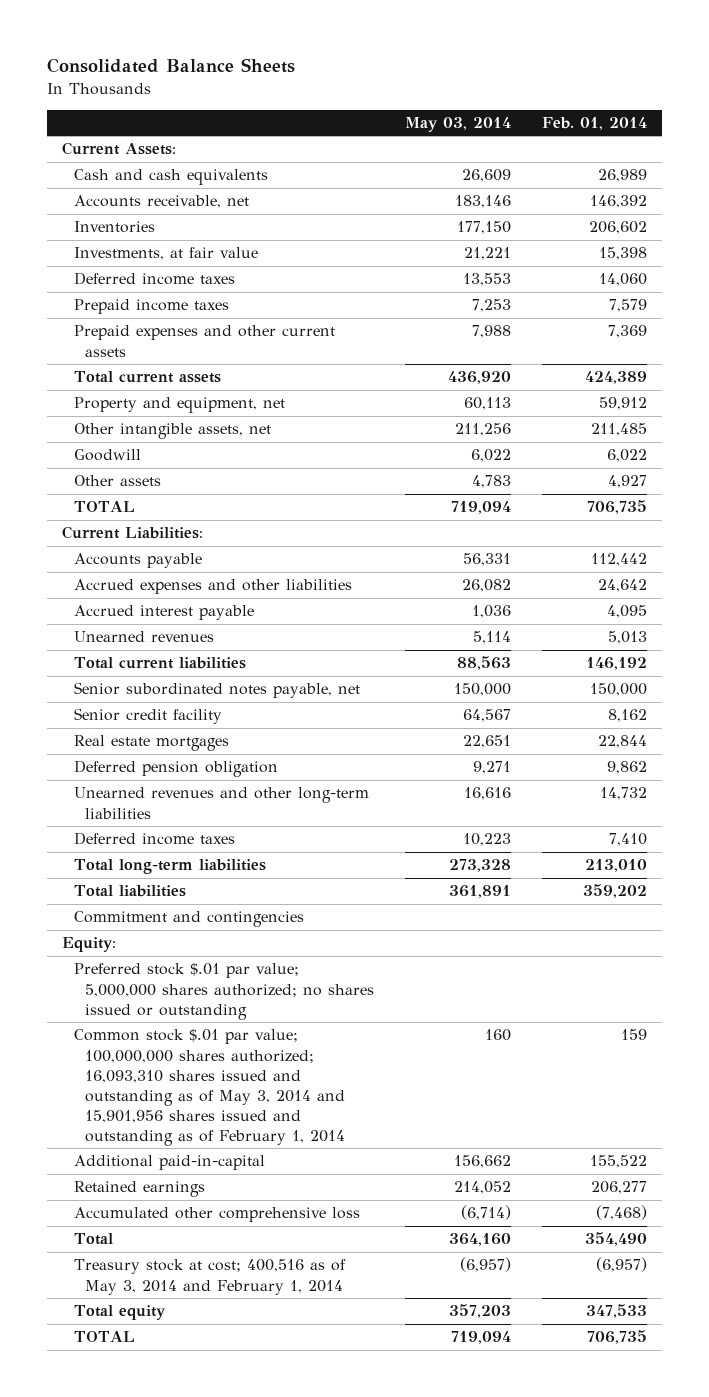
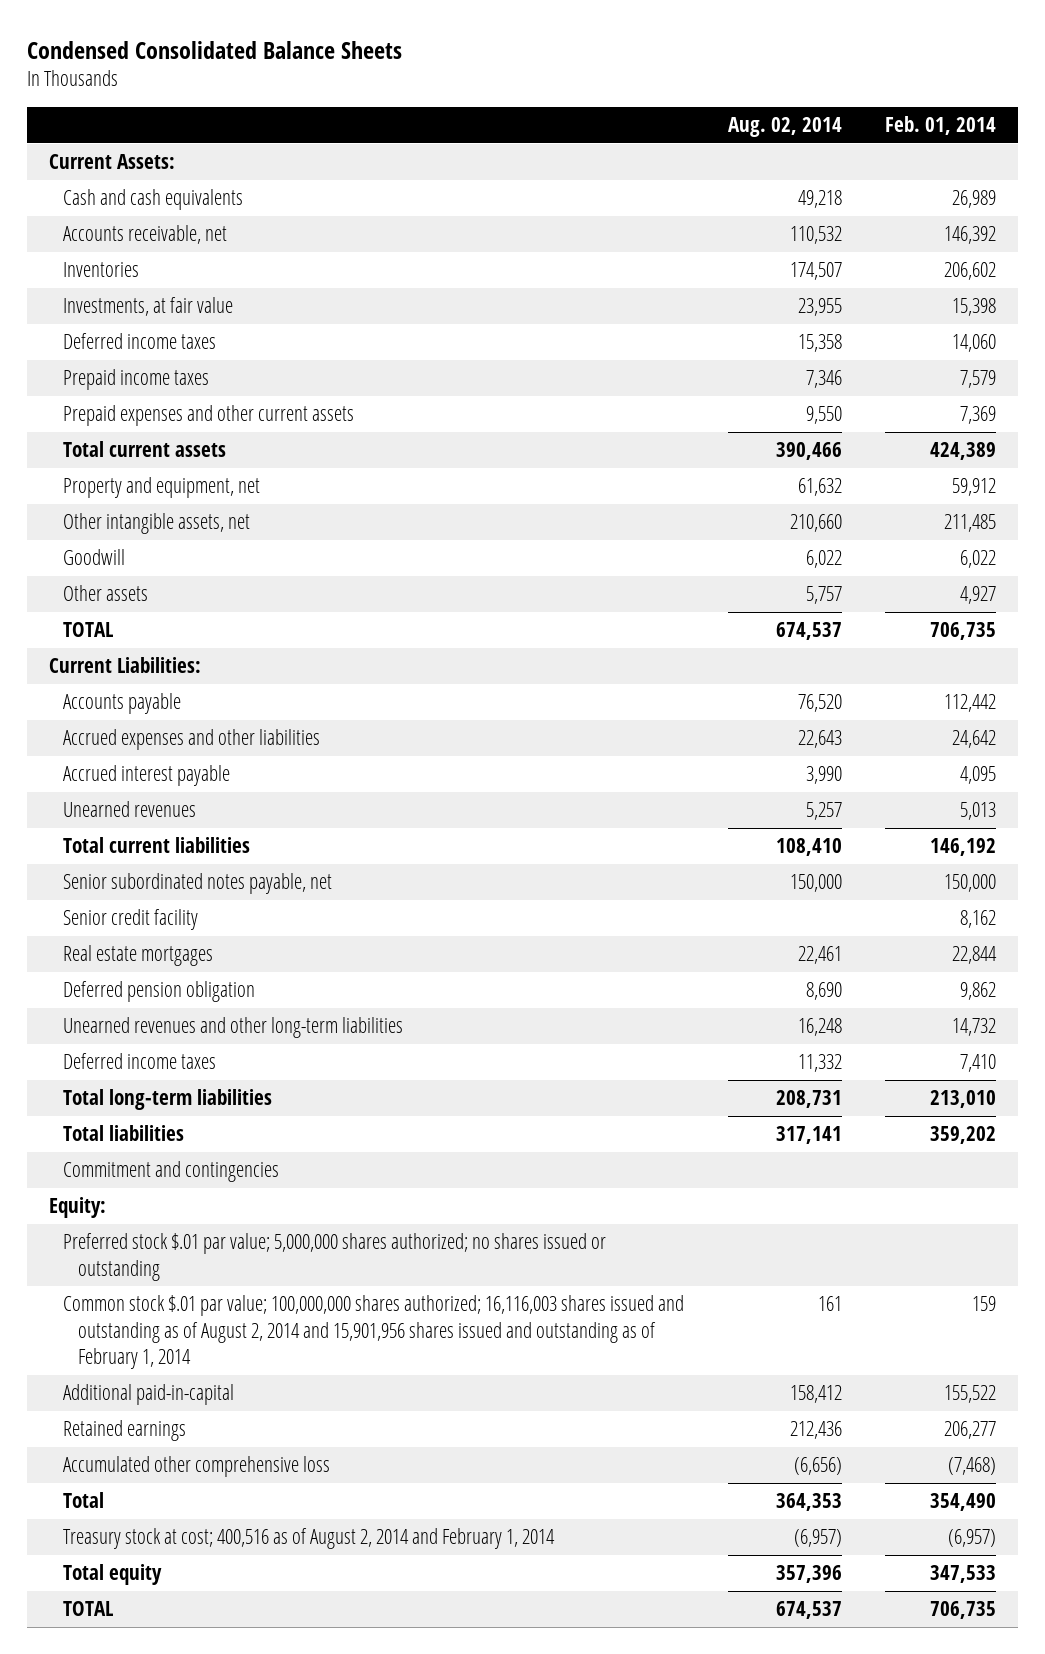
- Consolidated Balance Sheets
+ Condensed Consolidated Balance Sheets
- | May 03, 2014 | Feb. 01, 2014
+ | Aug. 02, 2014 | Feb. 01, 2014
- Common stock $.01 par value; 100,000,000 shares authorized; 16,093,310 shares issued and outstanding as of May 3, 2014 and 15,901,956 shares issued and outstanding as of February 1, 2014 | 160 | 159
+ Common stock $.01 par value; 100,000,000 shares authorized; 16,116,003 shares issued and outstanding as of August 2, 2014 and 15,901,956 shares issued and outstanding as of February 1, 2014 | 161 | 159
- Treasury stock at cost; 400,516 as of May 3, 2014 and February 1, 2014 | (6,957) | (6,957)
+ Treasury stock at cost; 400,516 as of August 2, 2014 and February 1, 2014 | (6,957) | (6,957)

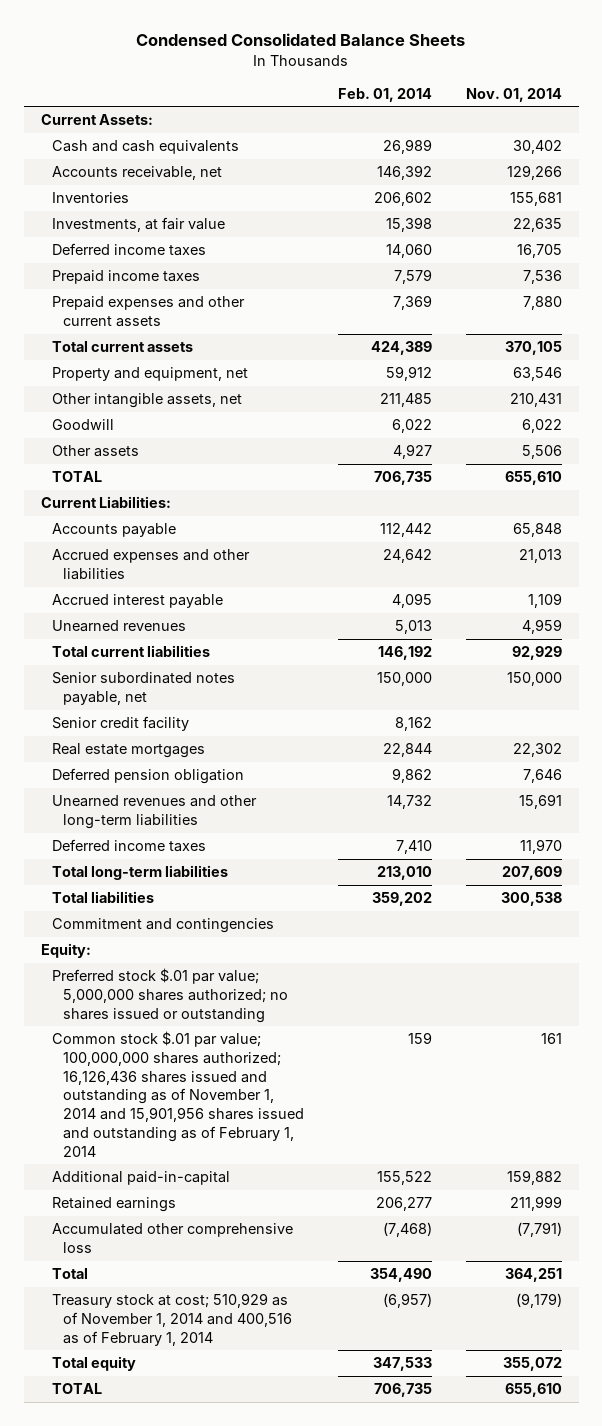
- | Aug. 02, 2014 | Feb. 01, 2014
+ | Feb. 01, 2014 | Nov. 01, 2014
- Common stock $.01 par value; 100,000,000 shares authorized; 16,116,003 shares issued and outstanding as of August 2, 2014 and 15,901,956 shares issued and outstanding as of February 1, 2014 | 161 | 159
+ Common stock $.01 par value; 100,000,000 shares authorized; 16,126,436 shares issued and outstanding as of November 1, 2014 and 15,901,956 shares issued and outstanding as of February 1, 2014 | 159 | 161
- Treasury stock at cost; 400,516 as of August 2, 2014 and February 1, 2014 | (6,957) | (6,957)
+ Treasury stock at cost; 510,929 as of November 1, 2014 and 400,516 as of February 1, 2014 | (6,957) | (9,179)

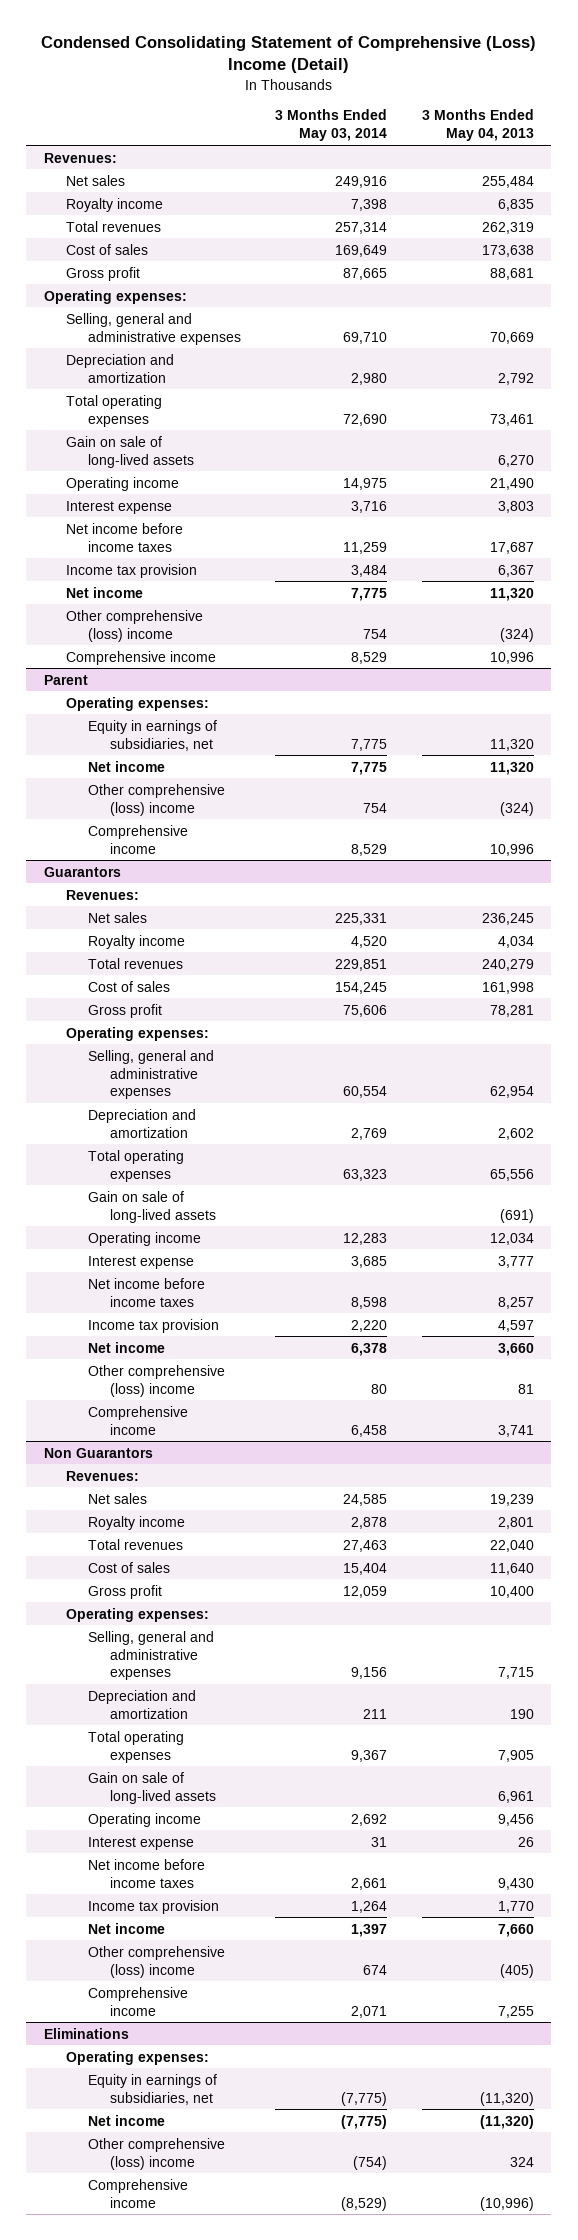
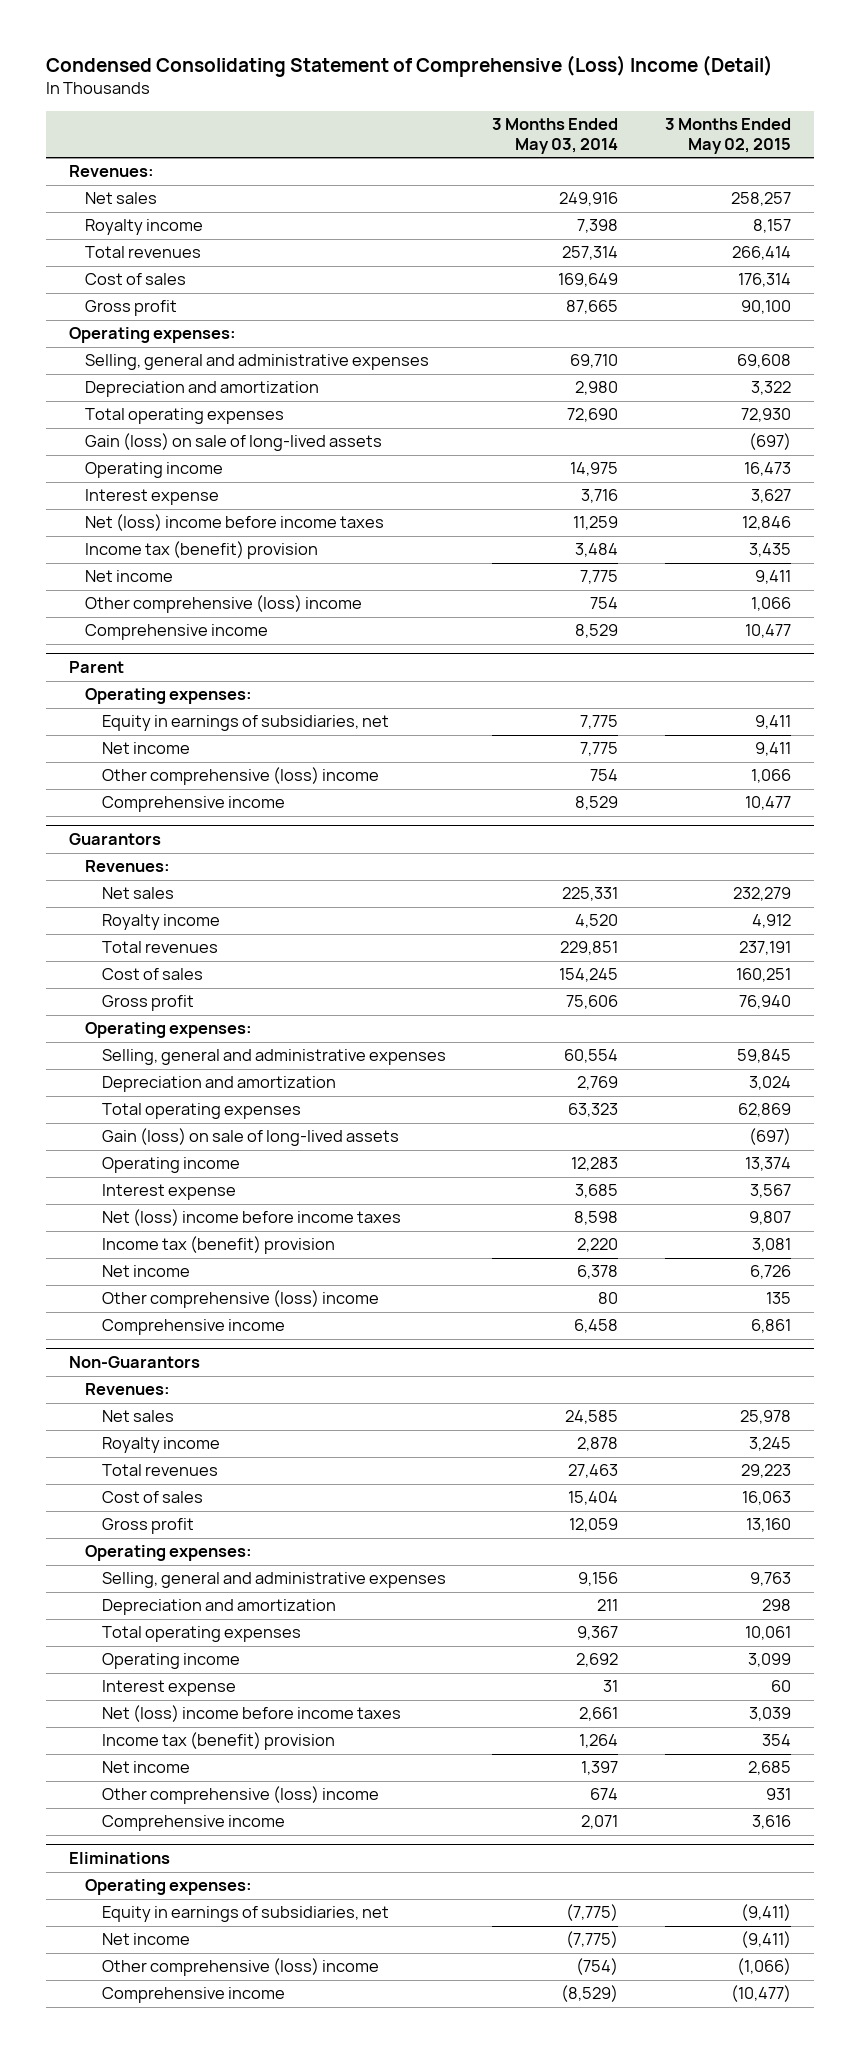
- | 3 Months Ended May 03, 2014 | 3 Months Ended May 04, 2013
+ | 3 Months Ended May 03, 2014 | 3 Months Ended May 02, 2015
- Gain on sale of long-lived assets | | 6,270
+ Gain (loss) on sale of long-lived assets | | (697)
- Net income before income taxes | 11,259 | 17,687
- Income tax provision | 3,484 | 6,367
+ Net (loss) income before income taxes | 11,259 | 12,846
+ Income tax (benefit) provision | 3,484 | 3,435
@ Guarantors
- Gain on sale of long-lived assets | | (691)
+ Gain (loss) on sale of long-lived assets | | (697)
- Net income before income taxes | 8,598 | 8,257
- Income tax provision | 2,220 | 4,597
+ Net (loss) income before income taxes | 8,598 | 9,807
+ Income tax (benefit) provision | 2,220 | 3,081
- Non Guarantors
+ Non-Guarantors
- Gain on sale of long-lived assets | | 6,961
- Net income before income taxes | 2,661 | 9,430
- Income tax provision | 1,264 | 1,770
+ Net (loss) income before income taxes | 2,661 | 3,039
+ Income tax (benefit) provision | 1,264 | 354

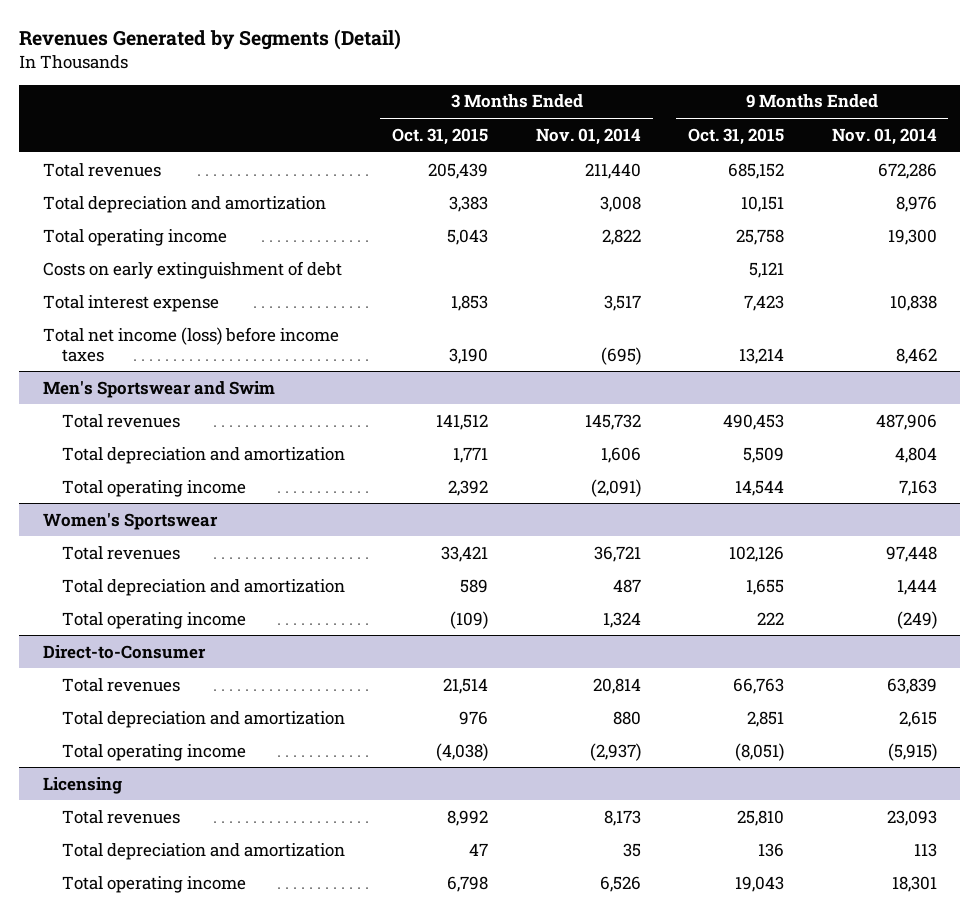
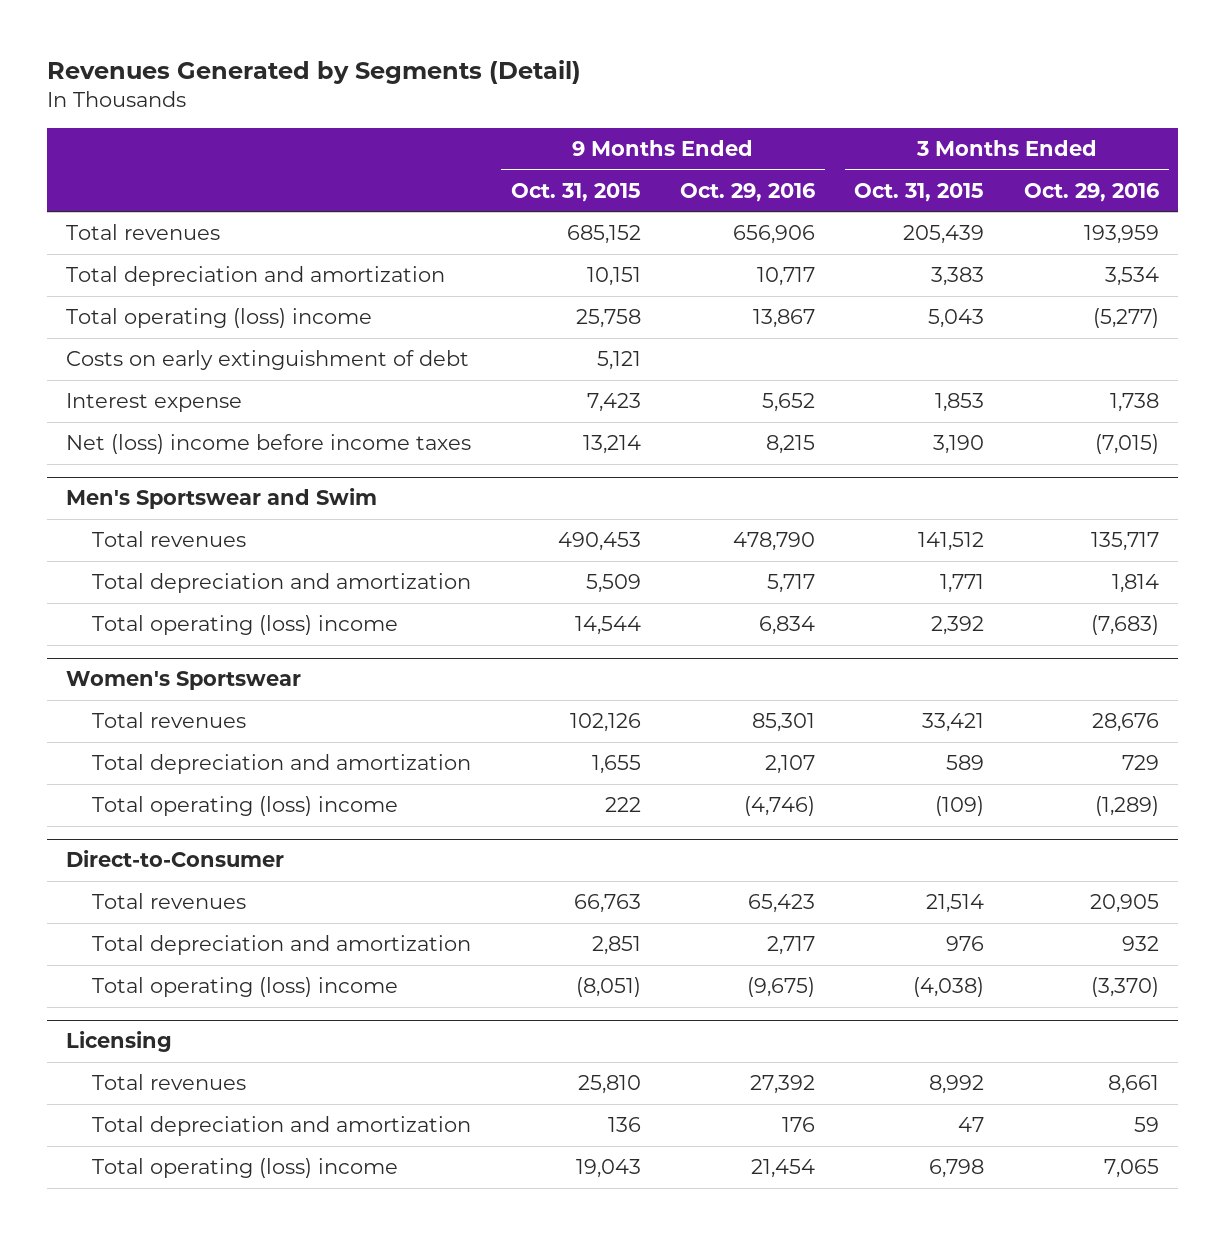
- | 3 Months Ended Oct. 31, 2015 | 3 Months Ended Nov. 01, 2014 | 9 Months Ended Oct. 31, 2015 | 9 Months Ended Nov. 01, 2014
+ | 9 Months Ended Oct. 31, 2015 | 9 Months Ended Oct. 29, 2016 | 3 Months Ended Oct. 31, 2015 | 3 Months Ended Oct. 29, 2016
- Total operating income | 5,043 | 2,822 | 25,758 | 19,300
+ Total operating (loss) income | 25,758 | 13,867 | 5,043 | (5,277)
- Total interest expense | 1,853 | 3,517 | 7,423 | 10,838
- Total net income (loss) before income taxes | 3,190 | (695) | 13,214 | 8,462
+ Interest expense | 7,423 | 5,652 | 1,853 | 1,738
+ Net (loss) income before income taxes | 13,214 | 8,215 | 3,190 | (7,015)
@ Men's Sportswear and Swim
- Total operating income | 2,392 | (2,091) | 14,544 | 7,163
+ Total operating (loss) income | 14,544 | 6,834 | 2,392 | (7,683)
@ Women's Sportswear
- Total operating income | (109) | 1,324 | 222 | (249)
+ Total operating (loss) income | 222 | (4,746) | (109) | (1,289)
@ Direct-to-Consumer
- Total operating income | (4,038) | (2,937) | (8,051) | (5,915)
+ Total operating (loss) income | (8,051) | (9,675) | (4,038) | (3,370)
@ Licensing
- Total operating income | 6,798 | 6,526 | 19,043 | 18,301
+ Total operating (loss) income | 19,043 | 21,454 | 6,798 | 7,065

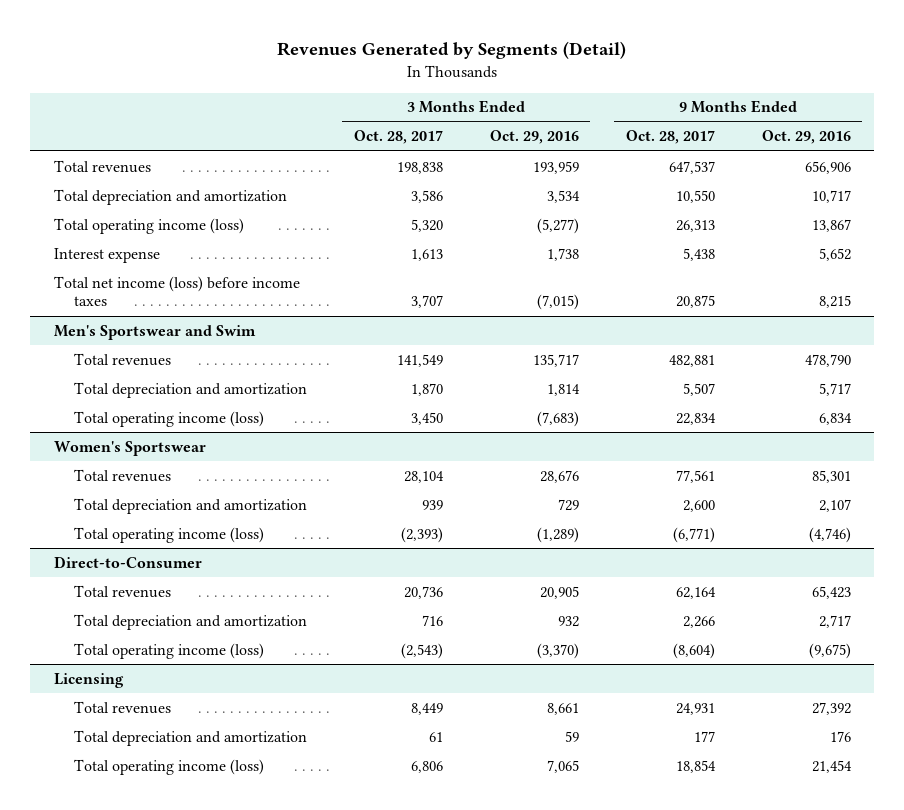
- | 9 Months Ended Oct. 31, 2015 | 9 Months Ended Oct. 29, 2016 | 3 Months Ended Oct. 31, 2015 | 3 Months Ended Oct. 29, 2016
+ | 3 Months Ended Oct. 28, 2017 | 3 Months Ended Oct. 29, 2016 | 9 Months Ended Oct. 28, 2017 | 9 Months Ended Oct. 29, 2016
- Total operating (loss) income | 25,758 | 13,867 | 5,043 | (5,277)
- Costs on early extinguishment of debt | 5,121 | | |
+ Total operating income (loss) | 5,320 | (5,277) | 26,313 | 13,867
- Net (loss) income before income taxes | 13,214 | 8,215 | 3,190 | (7,015)
+ Total net income (loss) before income taxes | 3,707 | (7,015) | 20,875 | 8,215
@ Men's Sportswear and Swim
- Total operating (loss) income | 14,544 | 6,834 | 2,392 | (7,683)
+ Total operating income (loss) | 3,450 | (7,683) | 22,834 | 6,834
@ Women's Sportswear
- Total operating (loss) income | 222 | (4,746) | (109) | (1,289)
+ Total operating income (loss) | (2,393) | (1,289) | (6,771) | (4,746)
@ Direct-to-Consumer
- Total operating (loss) income | (8,051) | (9,675) | (4,038) | (3,370)
+ Total operating income (loss) | (2,543) | (3,370) | (8,604) | (9,675)
@ Licensing
- Total operating (loss) income | 19,043 | 21,454 | 6,798 | 7,065
+ Total operating income (loss) | 6,806 | 7,065 | 18,854 | 21,454

